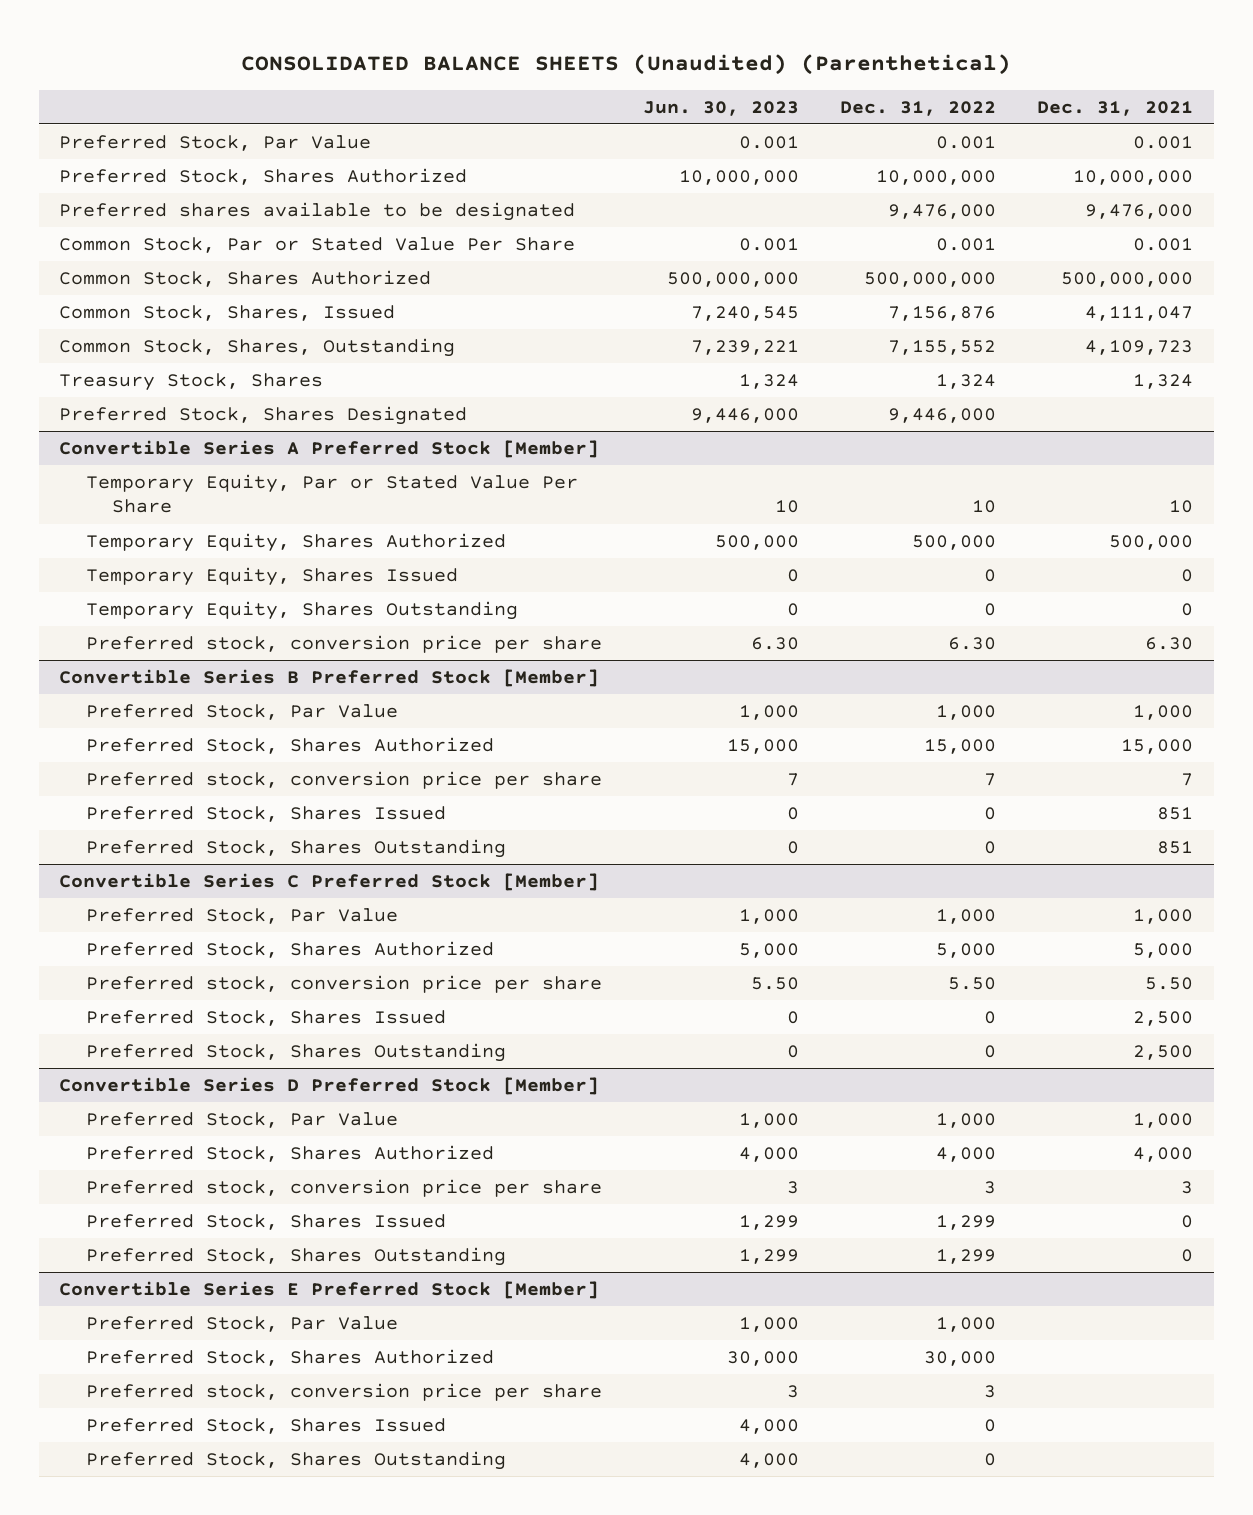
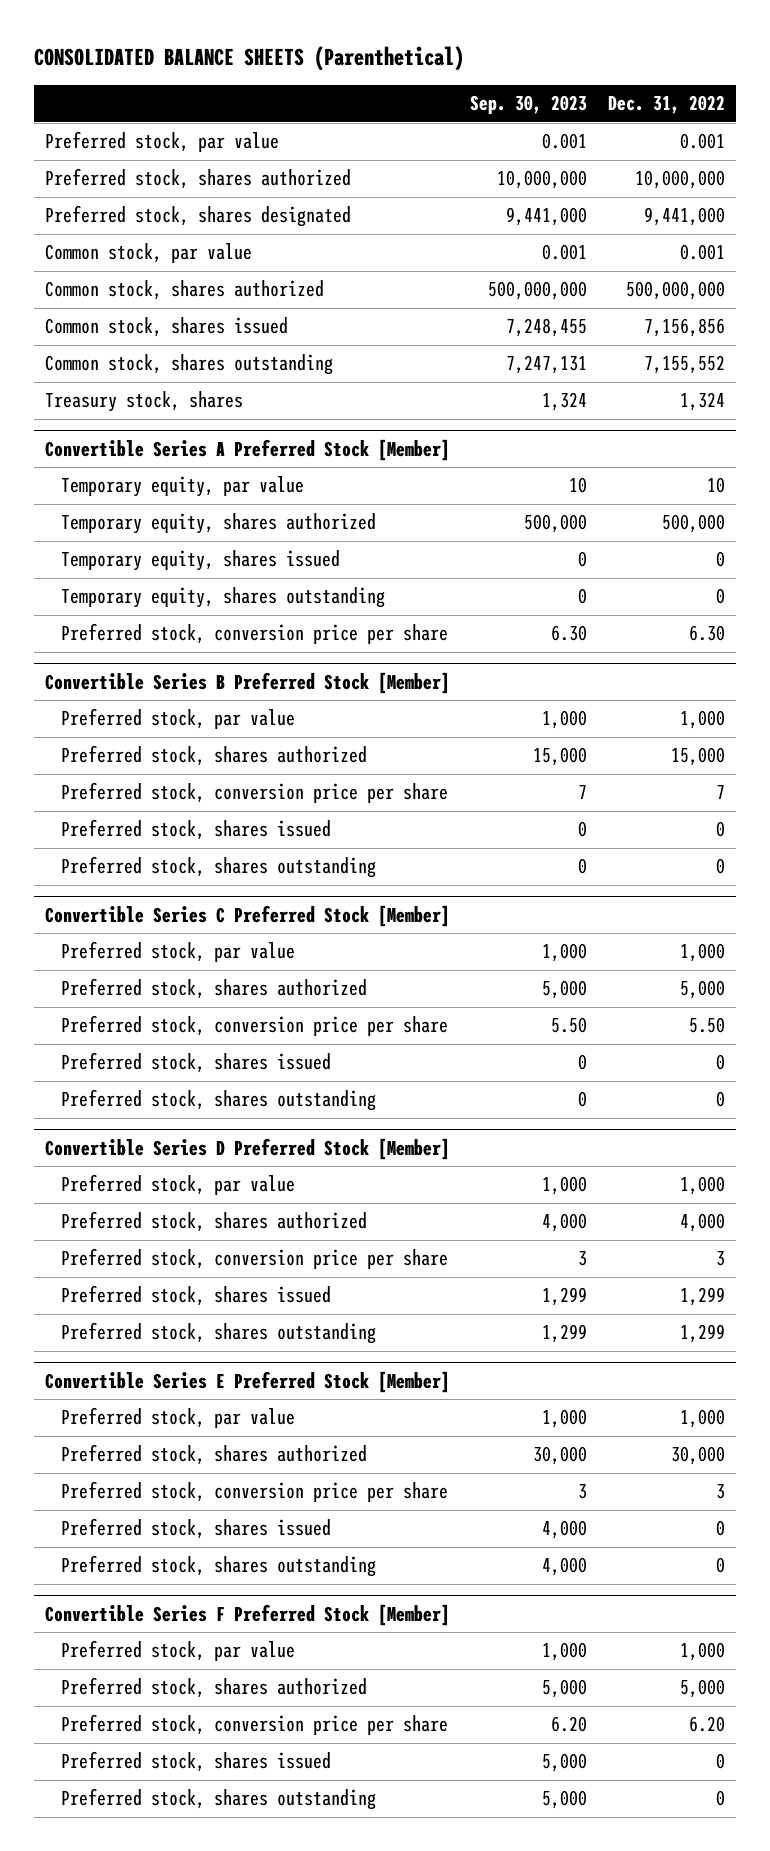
- CONSOLIDATED BALANCE SHEETS (Unaudited) (Parenthetical)
+ CONSOLIDATED BALANCE SHEETS (Parenthetical)
- | Jun. 30, 2023 | Dec. 31, 2022 | Dec. 31, 2021
+ | Sep. 30, 2023 | Dec. 31, 2022
- Preferred Stock, Par Value | 0.001 | 0.001 | 0.001
- Preferred Stock, Shares Authorized | 10,000,000 | 10,000,000 | 10,000,000
- Preferred shares available to be designated | | 9,476,000 | 9,476,000
- Common Stock, Par or Stated Value Per Share | 0.001 | 0.001 | 0.001
- Common Stock, Shares Authorized | 500,000,000 | 500,000,000 | 500,000,000
- Common Stock, Shares, Issued | 7,240,545 | 7,156,876 | 4,111,047
- Common Stock, Shares, Outstanding | 7,239,221 | 7,155,552 | 4,109,723
- Treasury Stock, Shares | 1,324 | 1,324 | 1,324
- Preferred Stock, Shares Designated | 9,446,000 | 9,446,000 |
+ Preferred stock, par value | 0.001 | 0.001
+ Preferred stock, shares authorized | 10,000,000 | 10,000,000
+ Preferred stock, shares designated | 9,441,000 | 9,441,000
+ Common stock, par value | 0.001 | 0.001
+ Common stock, shares authorized | 500,000,000 | 500,000,000
+ Common stock, shares issued | 7,248,455 | 7,156,856
+ Common stock, shares outstanding | 7,247,131 | 7,155,552
+ Treasury stock, shares | 1,324 | 1,324
@ Convertible Series A Preferred Stock [Member]
- Temporary Equity, Par or Stated Value Per Share | 10 | 10 | 10
- Temporary Equity, Shares Authorized | 500,000 | 500,000 | 500,000
- Temporary Equity, Shares Issued | 0 | 0 | 0
- Temporary Equity, Shares Outstanding | 0 | 0 | 0
+ Temporary equity, par value | 10 | 10
+ Temporary equity, shares authorized | 500,000 | 500,000
+ Temporary equity, shares issued | 0 | 0
+ Temporary equity, shares outstanding | 0 | 0
@ Convertible Series B Preferred Stock [Member]
- Preferred Stock, Par Value | 1,000 | 1,000 | 1,000
- Preferred Stock, Shares Authorized | 15,000 | 15,000 | 15,000
+ Preferred stock, par value | 1,000 | 1,000
+ Preferred stock, shares authorized | 15,000 | 15,000
- Preferred Stock, Shares Issued | 0 | 0 | 851
- Preferred Stock, Shares Outstanding | 0 | 0 | 851
+ Preferred stock, shares issued | 0 | 0
+ Preferred stock, shares outstanding | 0 | 0
@ Convertible Series C Preferred Stock [Member]
- Preferred Stock, Par Value | 1,000 | 1,000 | 1,000
- Preferred Stock, Shares Authorized | 5,000 | 5,000 | 5,000
+ Preferred stock, par value | 1,000 | 1,000
+ Preferred stock, shares authorized | 5,000 | 5,000
- Preferred Stock, Shares Issued | 0 | 0 | 2,500
- Preferred Stock, Shares Outstanding | 0 | 0 | 2,500
+ Preferred stock, shares issued | 0 | 0
+ Preferred stock, shares outstanding | 0 | 0
@ Convertible Series D Preferred Stock [Member]
- Preferred Stock, Par Value | 1,000 | 1,000 | 1,000
- Preferred Stock, Shares Authorized | 4,000 | 4,000 | 4,000
+ Preferred stock, par value | 1,000 | 1,000
+ Preferred stock, shares authorized | 4,000 | 4,000
- Preferred Stock, Shares Issued | 1,299 | 1,299 | 0
- Preferred Stock, Shares Outstanding | 1,299 | 1,299 | 0
+ Preferred stock, shares issued | 1,299 | 1,299
+ Preferred stock, shares outstanding | 1,299 | 1,299
@ Convertible Series E Preferred Stock [Member]
- Preferred Stock, Par Value | 1,000 | 1,000 |
- Preferred Stock, Shares Authorized | 30,000 | 30,000 |
+ Preferred stock, par value | 1,000 | 1,000
+ Preferred stock, shares authorized | 30,000 | 30,000
- Preferred Stock, Shares Issued | 4,000 | 0 |
- Preferred Stock, Shares Outstanding | 4,000 | 0 |
+ Preferred stock, shares issued | 4,000 | 0
+ Preferred stock, shares outstanding | 4,000 | 0
+ Convertible Series F Preferred Stock [Member]
+ Preferred stock, par value | 1,000 | 1,000
+ Preferred stock, shares authorized | 5,000 | 5,000
+ Preferred stock, conversion price per share | 6.20 | 6.20
+ Preferred stock, shares issued | 5,000 | 0
+ Preferred stock, shares outstanding | 5,000 | 0

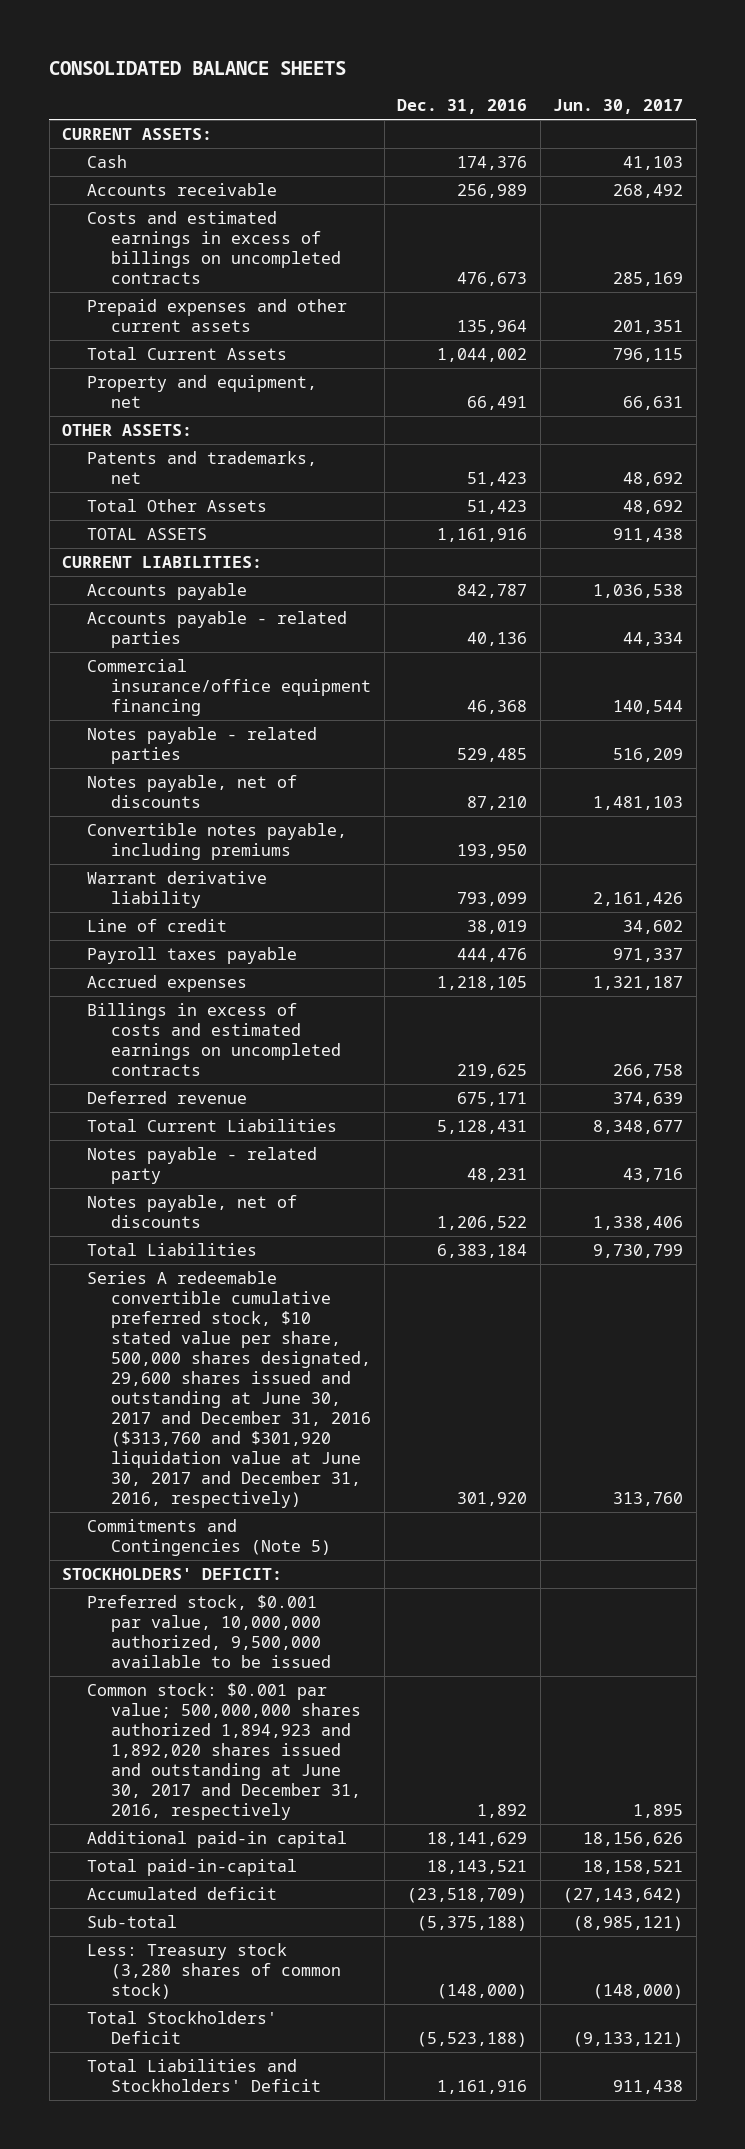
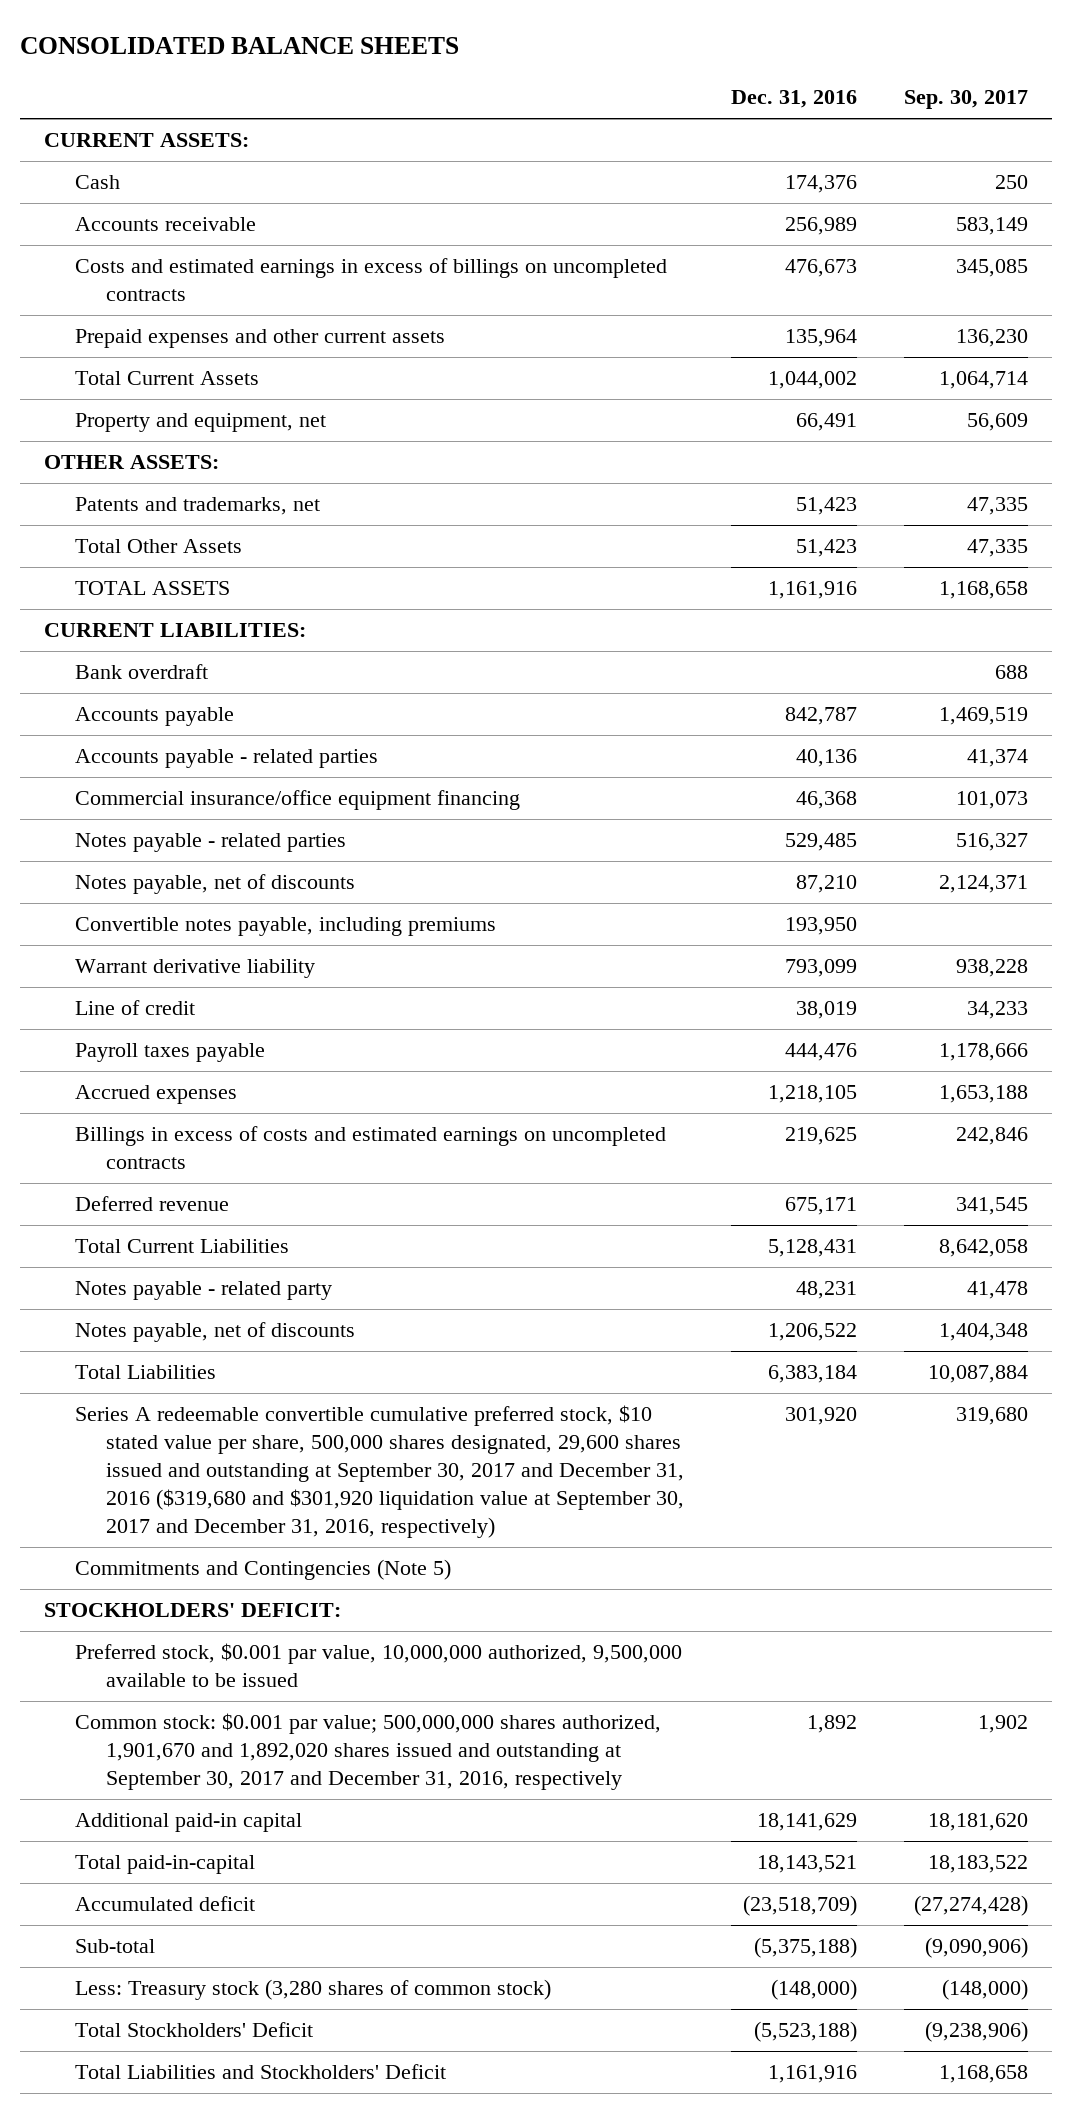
- | Dec. 31, 2016 | Jun. 30, 2017
+ | Dec. 31, 2016 | Sep. 30, 2017
+ Bank overdraft | | 688
- Series A redeemable convertible cumulative preferred stock, $10 stated value per share, 500,000 shares designated, 29,600 shares issued and outstanding at June 30, 2017 and December 31, 2016 ($313,760 and $301,920 liquidation value at June 30, 2017 and December 31, 2016, respectively) | 301,920 | 313,760
+ Series A redeemable convertible cumulative preferred stock, $10 stated value per share, 500,000 shares designated, 29,600 shares issued and outstanding at September 30, 2017 and December 31, 2016 ($319,680 and $301,920 liquidation value at September 30, 2017 and December 31, 2016, respectively) | 301,920 | 319,680
- Common stock: $0.001 par value; 500,000,000 shares authorized 1,894,923 and 1,892,020 shares issued and outstanding at June 30, 2017 and December 31, 2016, respectively | 1,892 | 1,895
+ Common stock: $0.001 par value; 500,000,000 shares authorized, 1,901,670 and 1,892,020 shares issued and outstanding at September 30, 2017 and December 31, 2016, respectively | 1,892 | 1,902

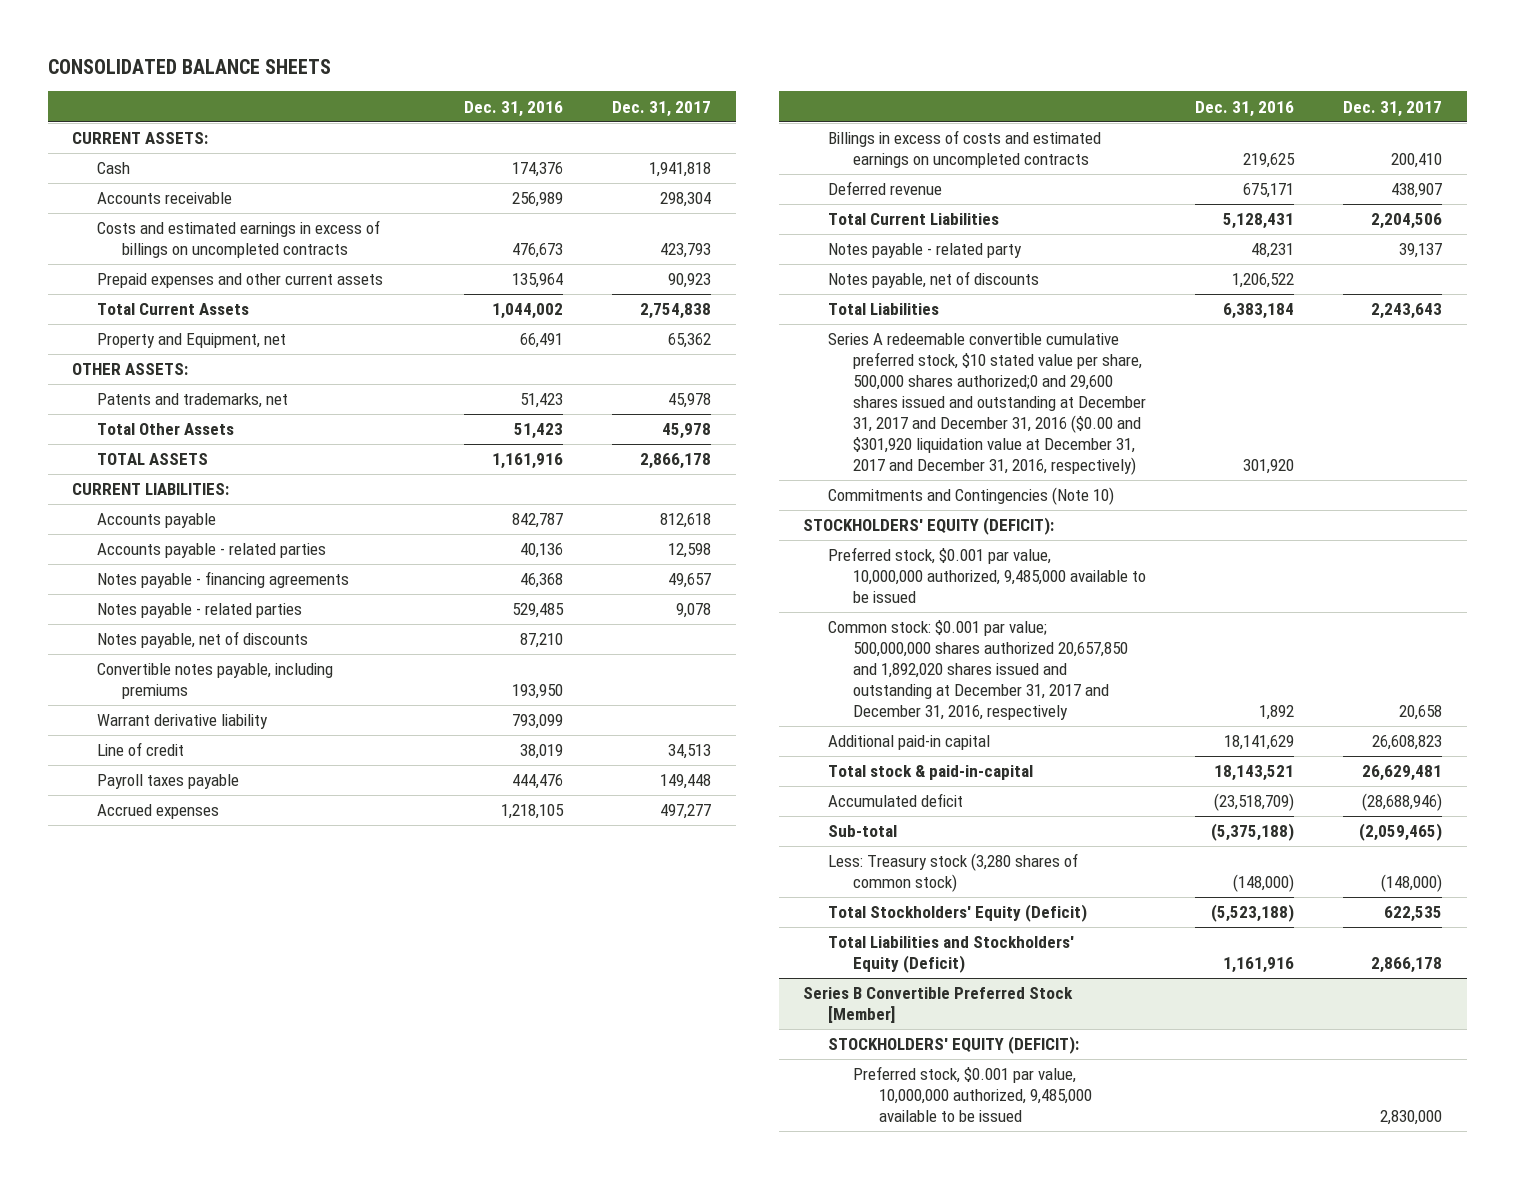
- | Dec. 31, 2016 | Sep. 30, 2017
+ | Dec. 31, 2016 | Dec. 31, 2017
- Property and equipment, net | 66,491 | 56,609
+ Property and Equipment, net | 66,491 | 65,362
- Bank overdraft | | 688
- Commercial insurance/office equipment financing | 46,368 | 101,073
+ Notes payable - financing agreements | 46,368 | 49,657
- Series A redeemable convertible cumulative preferred stock, $10 stated value per share, 500,000 shares designated, 29,600 shares issued and outstanding at September 30, 2017 and December 31, 2016 ($319,680 and $301,920 liquidation value at September 30, 2017 and December 31, 2016, respectively) | 301,920 | 319,680
- Commitments and Contingencies (Note 5)
- STOCKHOLDERS' DEFICIT:
- Preferred stock, $0.001 par value, 10,000,000 authorized, 9,500,000 available to be issued
- Common stock: $0.001 par value; 500,000,000 shares authorized, 1,901,670 and 1,892,020 shares issued and outstanding at September 30, 2017 and December 31, 2016, respectively | 1,892 | 1,902
+ Series A redeemable convertible cumulative preferred stock, $10 stated value per share, 500,000 shares authorized;0 and 29,600 shares issued and outstanding at December 31, 2017 and December 31, 2016 ($0.00 and $301,920 liquidation value at December 31, 2017 and December 31, 2016, respectively) | 301,920 |
+ Commitments and Contingencies (Note 10)
+ STOCKHOLDERS' EQUITY (DEFICIT):
+ Preferred stock, $0.001 par value, 10,000,000 authorized, 9,485,000 available to be issued
+ Common stock: $0.001 par value; 500,000,000 shares authorized 20,657,850 and 1,892,020 shares issued and outstanding at December 31, 2017 and December 31, 2016, respectively | 1,892 | 20,658
- Total paid-in-capital | 18,143,521 | 18,183,522
+ Total stock & paid-in-capital | 18,143,521 | 26,629,481
- Total Stockholders' Deficit | (5,523,188) | (9,238,906)
- Total Liabilities and Stockholders' Deficit | 1,161,916 | 1,168,658
+ Total Stockholders' Equity (Deficit) | (5,523,188) | 622,535
+ Total Liabilities and Stockholders' Equity (Deficit) | 1,161,916 | 2,866,178
+ Series B Convertible Preferred Stock [Member]
+ STOCKHOLDERS' EQUITY (DEFICIT):
+ Preferred stock, $0.001 par value, 10,000,000 authorized, 9,485,000 available to be issued | | 2,830,000

